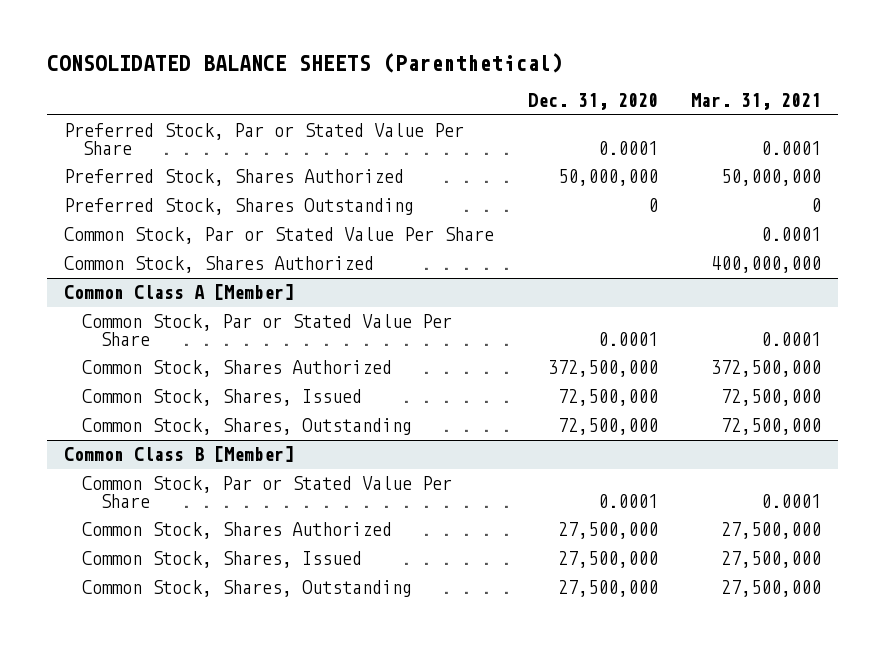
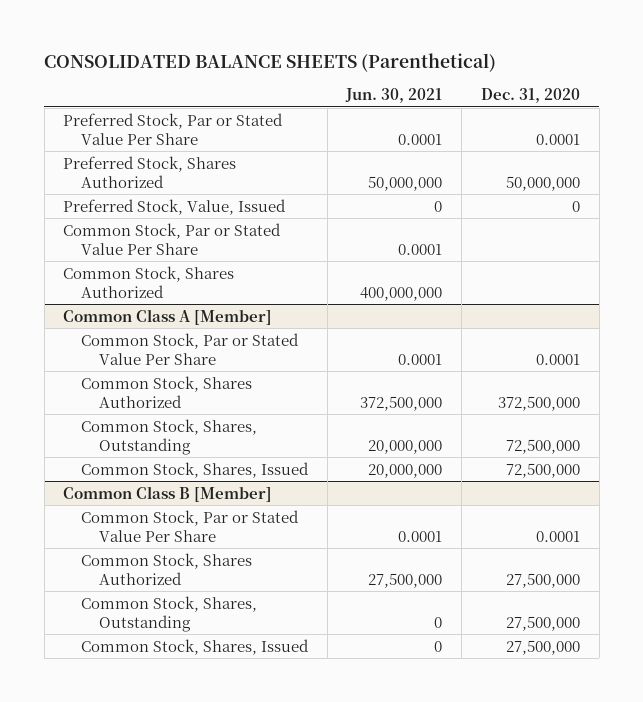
- | Dec. 31, 2020 | Mar. 31, 2021
+ | Jun. 30, 2021 | Dec. 31, 2020
- Preferred Stock, Shares Outstanding | 0 | 0
+ Preferred Stock, Value, Issued | 0 | 0
@ Common Class A [Member]
moved down: Common Stock, Shares, Issued | 20,000,000 | 72,500,000
@ Common Class B [Member]
moved down: Common Stock, Shares, Issued | 0 | 27,500,000

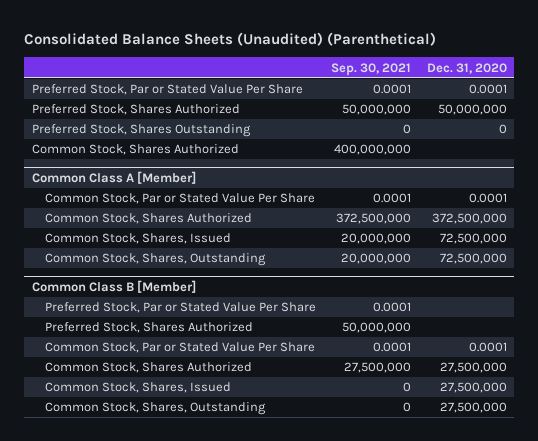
- CONSOLIDATED BALANCE SHEETS (Parenthetical)
+ Consolidated Balance Sheets (Unaudited) (Parenthetical)
- | Jun. 30, 2021 | Dec. 31, 2020
+ | Sep. 30, 2021 | Dec. 31, 2020
- Preferred Stock, Value, Issued | 0 | 0
- Common Stock, Par or Stated Value Per Share | 0.0001 |
+ Preferred Stock, Shares Outstanding | 0 | 0
@ Common Class A [Member]
moved down: Common Stock, Shares, Outstanding | 20,000,000 | 72,500,000
@ Common Class B [Member]
+ Preferred Stock, Par or Stated Value Per Share | 0.0001 |
+ Preferred Stock, Shares Authorized | 50,000,000 |
moved down: Common Stock, Shares, Outstanding | 0 | 27,500,000

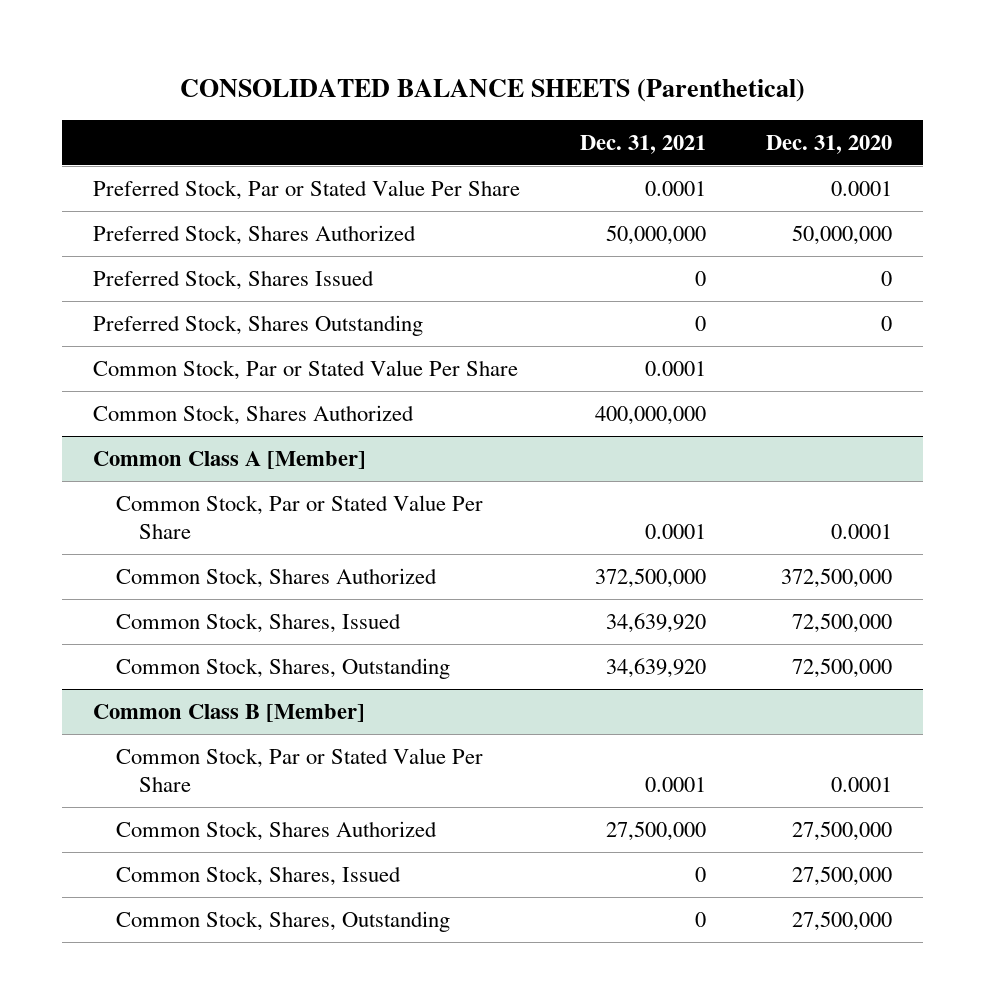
- Consolidated Balance Sheets (Unaudited) (Parenthetical)
+ CONSOLIDATED BALANCE SHEETS (Parenthetical)
- | Sep. 30, 2021 | Dec. 31, 2020
+ | Dec. 31, 2021 | Dec. 31, 2020
+ Preferred Stock, Shares Issued | 0 | 0
+ Common Stock, Par or Stated Value Per Share | 0.0001 |
@ Common Class B [Member]
- Preferred Stock, Par or Stated Value Per Share | 0.0001 |
- Preferred Stock, Shares Authorized | 50,000,000 |

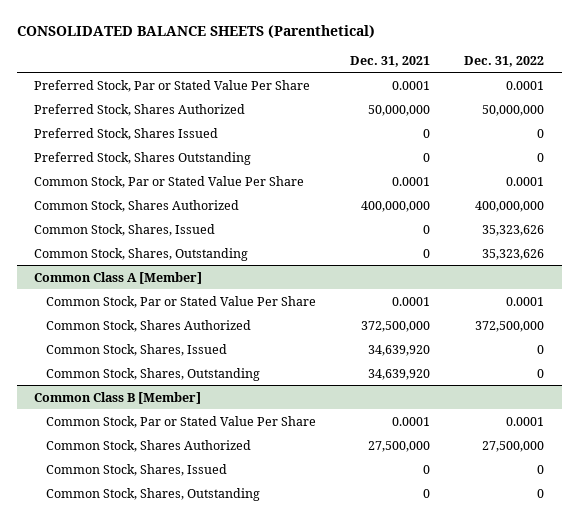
- | Dec. 31, 2021 | Dec. 31, 2020
+ | Dec. 31, 2021 | Dec. 31, 2022
+ Common Stock, Shares, Issued | 0 | 35,323,626
+ Common Stock, Shares, Outstanding | 0 | 35,323,626

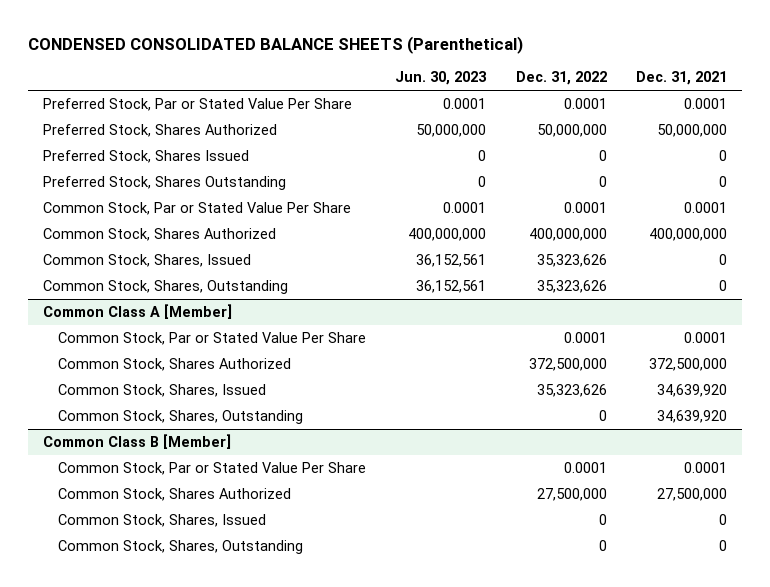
- CONSOLIDATED BALANCE SHEETS (Parenthetical)
+ CONDENSED CONSOLIDATED BALANCE SHEETS (Parenthetical)
- | Dec. 31, 2021 | Dec. 31, 2022
+ | Jun. 30, 2023 | Dec. 31, 2022 | Dec. 31, 2021
@ Common Class A [Member]
- Common Stock, Shares, Issued | 34,639,920 | 0
+ Common Stock, Shares, Issued | | 35,323,626 | 34,639,920

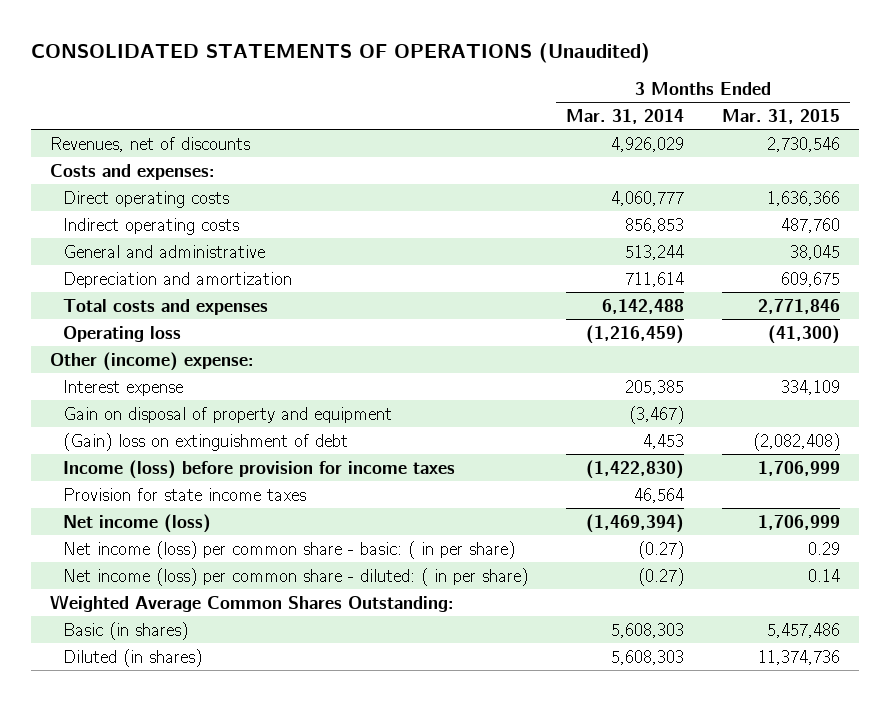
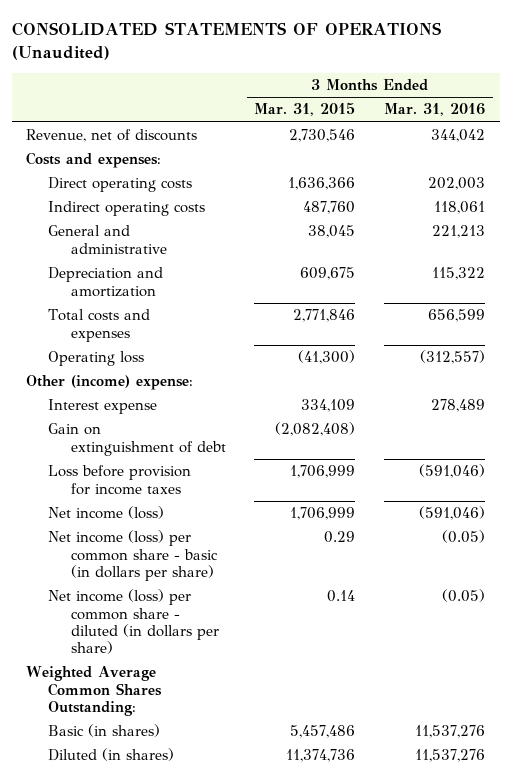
- | 3 Months Ended Mar. 31, 2014 | 3 Months Ended Mar. 31, 2015
+ | 3 Months Ended Mar. 31, 2015 | 3 Months Ended Mar. 31, 2016
- Revenues, net of discounts | 4,926,029 | 2,730,546
+ Revenue, net of discounts | 2,730,546 | 344,042
- Gain on disposal of property and equipment | (3,467) |
- (Gain) loss on extinguishment of debt | 4,453 | (2,082,408)
- Income (loss) before provision for income taxes | (1,422,830) | 1,706,999
- Provision for state income taxes | 46,564 |
+ Gain on extinguishment of debt | (2,082,408) |
+ Loss before provision for income taxes | 1,706,999 | (591,046)
- Net income (loss) per common share - basic: ( in per share) | (0.27) | 0.29
- Net income (loss) per common share - diluted: ( in per share) | (0.27) | 0.14
+ Net income (loss) per common share - basic (in dollars per share) | 0.29 | (0.05)
+ Net income (loss) per common share - diluted (in dollars per share) | 0.14 | (0.05)

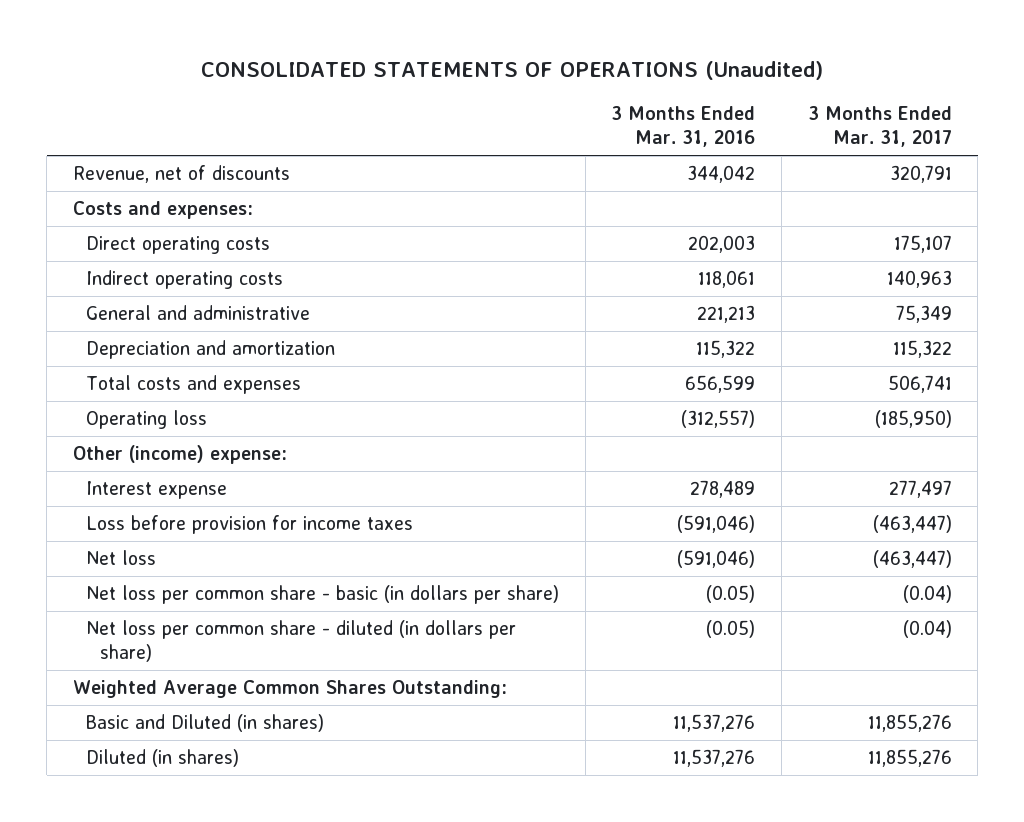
- | 3 Months Ended Mar. 31, 2015 | 3 Months Ended Mar. 31, 2016
+ | 3 Months Ended Mar. 31, 2016 | 3 Months Ended Mar. 31, 2017
- Gain on extinguishment of debt | (2,082,408) |
- Net income (loss) | 1,706,999 | (591,046)
- Net income (loss) per common share - basic (in dollars per share) | 0.29 | (0.05)
- Net income (loss) per common share - diluted (in dollars per share) | 0.14 | (0.05)
+ Net loss | (591,046) | (463,447)
+ Net loss per common share - basic (in dollars per share) | (0.05) | (0.04)
+ Net loss per common share - diluted (in dollars per share) | (0.05) | (0.04)
- Basic (in shares) | 5,457,486 | 11,537,276
+ Basic and Diluted (in shares) | 11,537,276 | 11,855,276

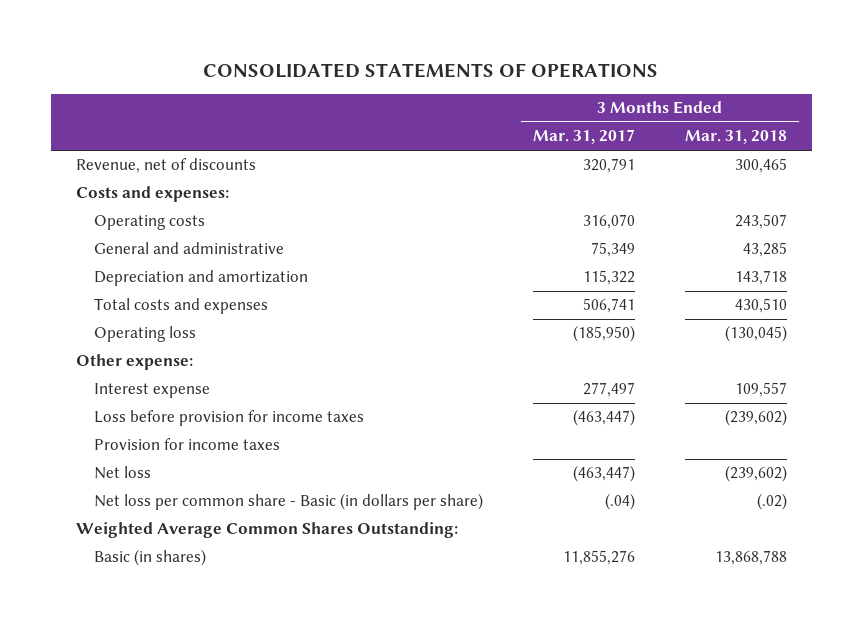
- CONSOLIDATED STATEMENTS OF OPERATIONS (Unaudited)
+ CONSOLIDATED STATEMENTS OF OPERATIONS
- | 3 Months Ended Mar. 31, 2016 | 3 Months Ended Mar. 31, 2017
+ | 3 Months Ended Mar. 31, 2017 | 3 Months Ended Mar. 31, 2018
- Direct operating costs | 202,003 | 175,107
- Indirect operating costs | 118,061 | 140,963
+ Operating costs | 316,070 | 243,507
- Other (income) expense:
+ Other expense:
+ Provision for income taxes
- Net loss per common share - basic (in dollars per share) | (0.05) | (0.04)
- Net loss per common share - diluted (in dollars per share) | (0.05) | (0.04)
+ Net loss per common share - Basic (in dollars per share) | (.04) | (.02)
- Basic and Diluted (in shares) | 11,537,276 | 11,855,276
- Diluted (in shares) | 11,537,276 | 11,855,276
+ Basic (in shares) | 11,855,276 | 13,868,788

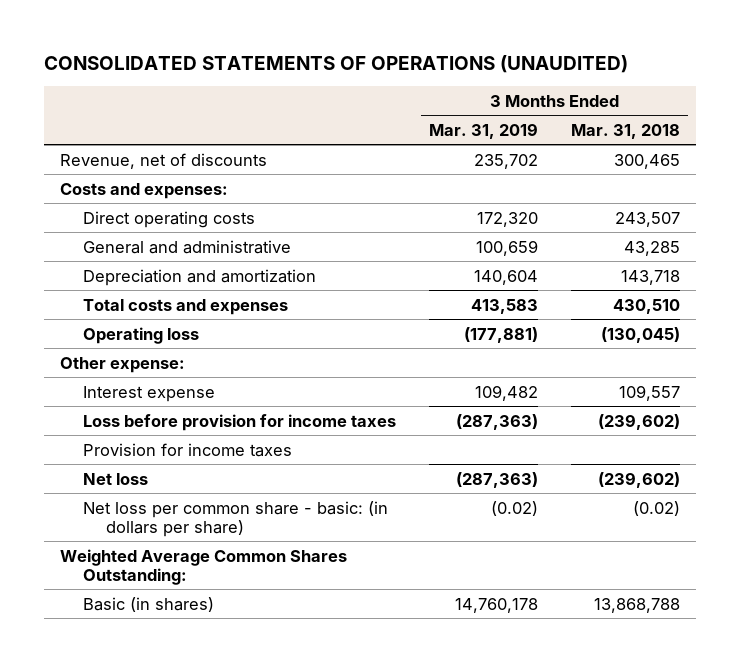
- CONSOLIDATED STATEMENTS OF OPERATIONS
+ CONSOLIDATED STATEMENTS OF OPERATIONS (UNAUDITED)
- | 3 Months Ended Mar. 31, 2017 | 3 Months Ended Mar. 31, 2018
+ | 3 Months Ended Mar. 31, 2019 | 3 Months Ended Mar. 31, 2018
- Operating costs | 316,070 | 243,507
+ Direct operating costs | 172,320 | 243,507
- Net loss per common share - Basic (in dollars per share) | (.04) | (.02)
+ Net loss per common share - basic: (in dollars per share) | (0.02) | (0.02)

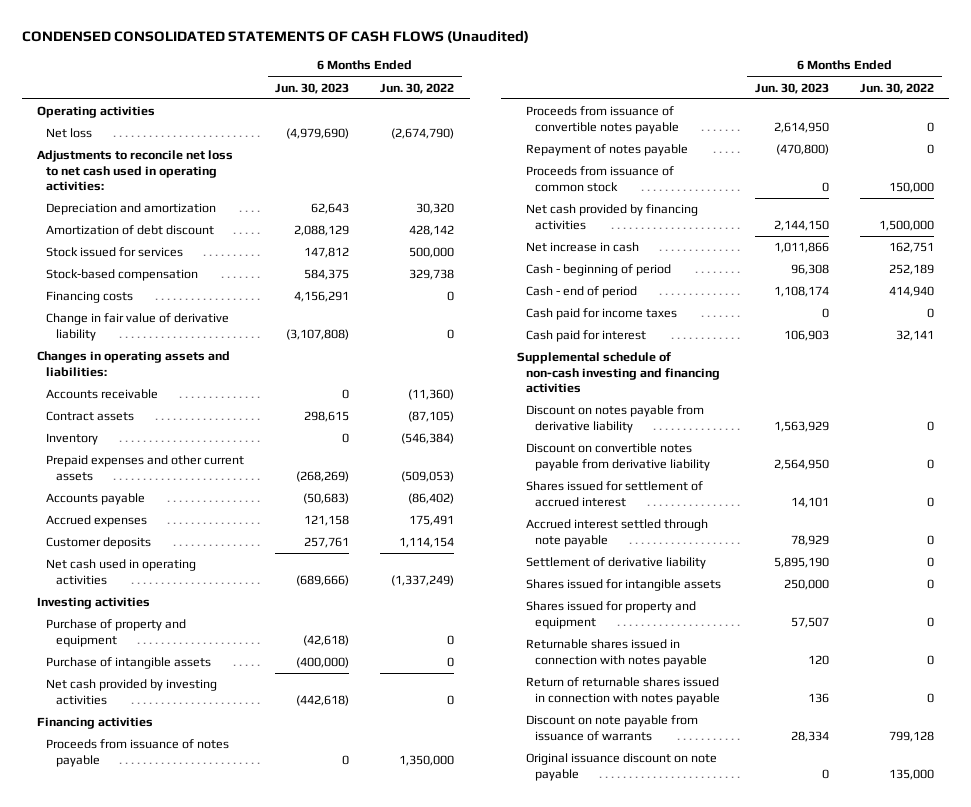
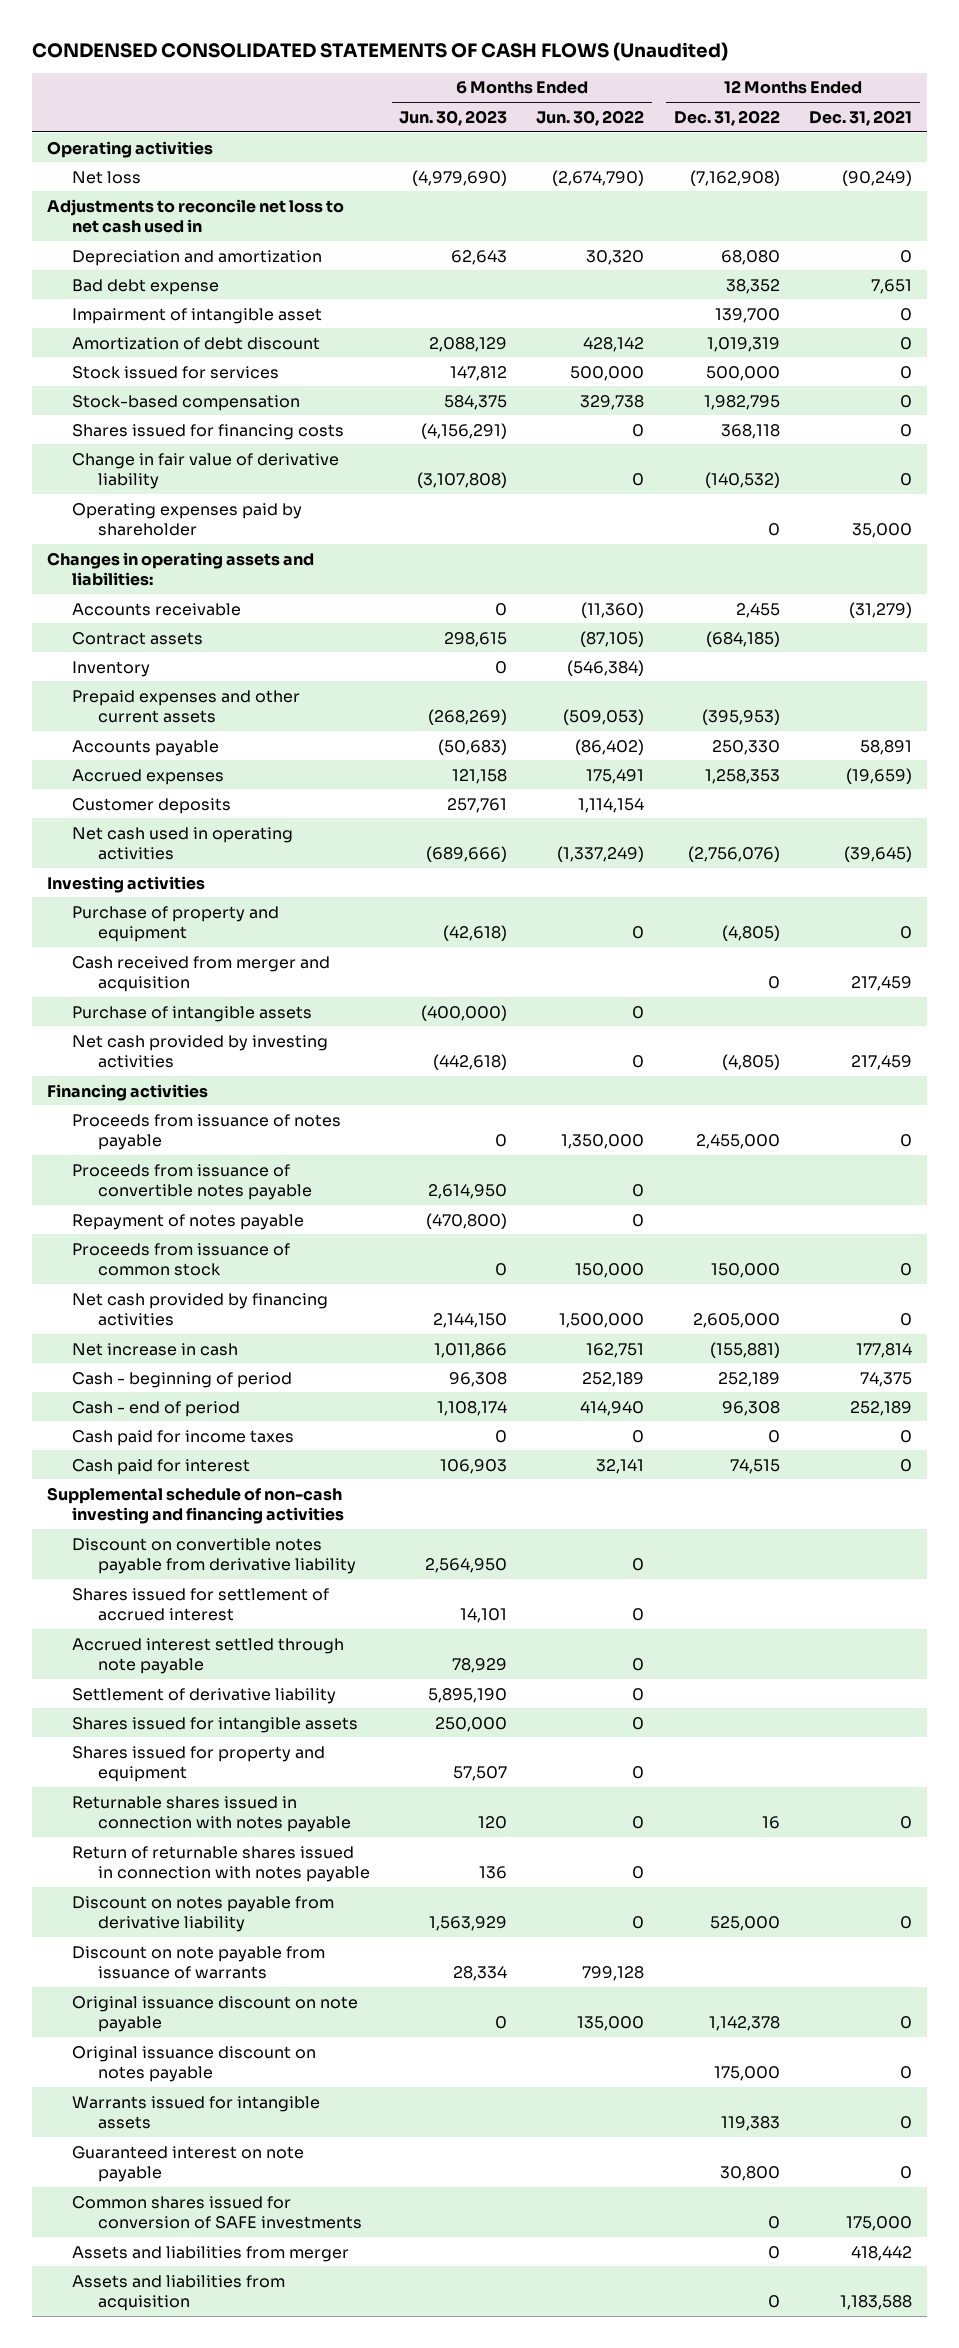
- | 6 Months Ended Jun. 30, 2023 | 6 Months Ended Jun. 30, 2022
+ | 6 Months Ended Jun. 30, 2023 | 6 Months Ended Jun. 30, 2022 | 12 Months Ended Dec. 31, 2022 | 12 Months Ended Dec. 31, 2021
- Adjustments to reconcile net loss to net cash used in operating activities:
+ Adjustments to reconcile net loss to net cash used in
+ Bad debt expense | | | 38,352 | 7,651
+ Impairment of intangible asset | | | 139,700 | 0
- Financing costs | 4,156,291 | 0
+ Shares issued for financing costs | (4,156,291) | 0 | 368,118 | 0
+ Operating expenses paid by shareholder | | | 0 | 35,000
+ Cash received from merger and acquisition | | | 0 | 217,459
moved down: Discount on notes payable from derivative liability | 1,563,929 | 0 | 525,000 | 0
+ Original issuance discount on notes payable | | | 175,000 | 0
+ Warrants issued for intangible assets | | | 119,383 | 0
+ Guaranteed interest on note payable | | | 30,800 | 0
+ Common shares issued for conversion of SAFE investments | | | 0 | 175,000
+ Assets and liabilities from merger | | | 0 | 418,442
+ Assets and liabilities from acquisition | | | 0 | 1,183,588

